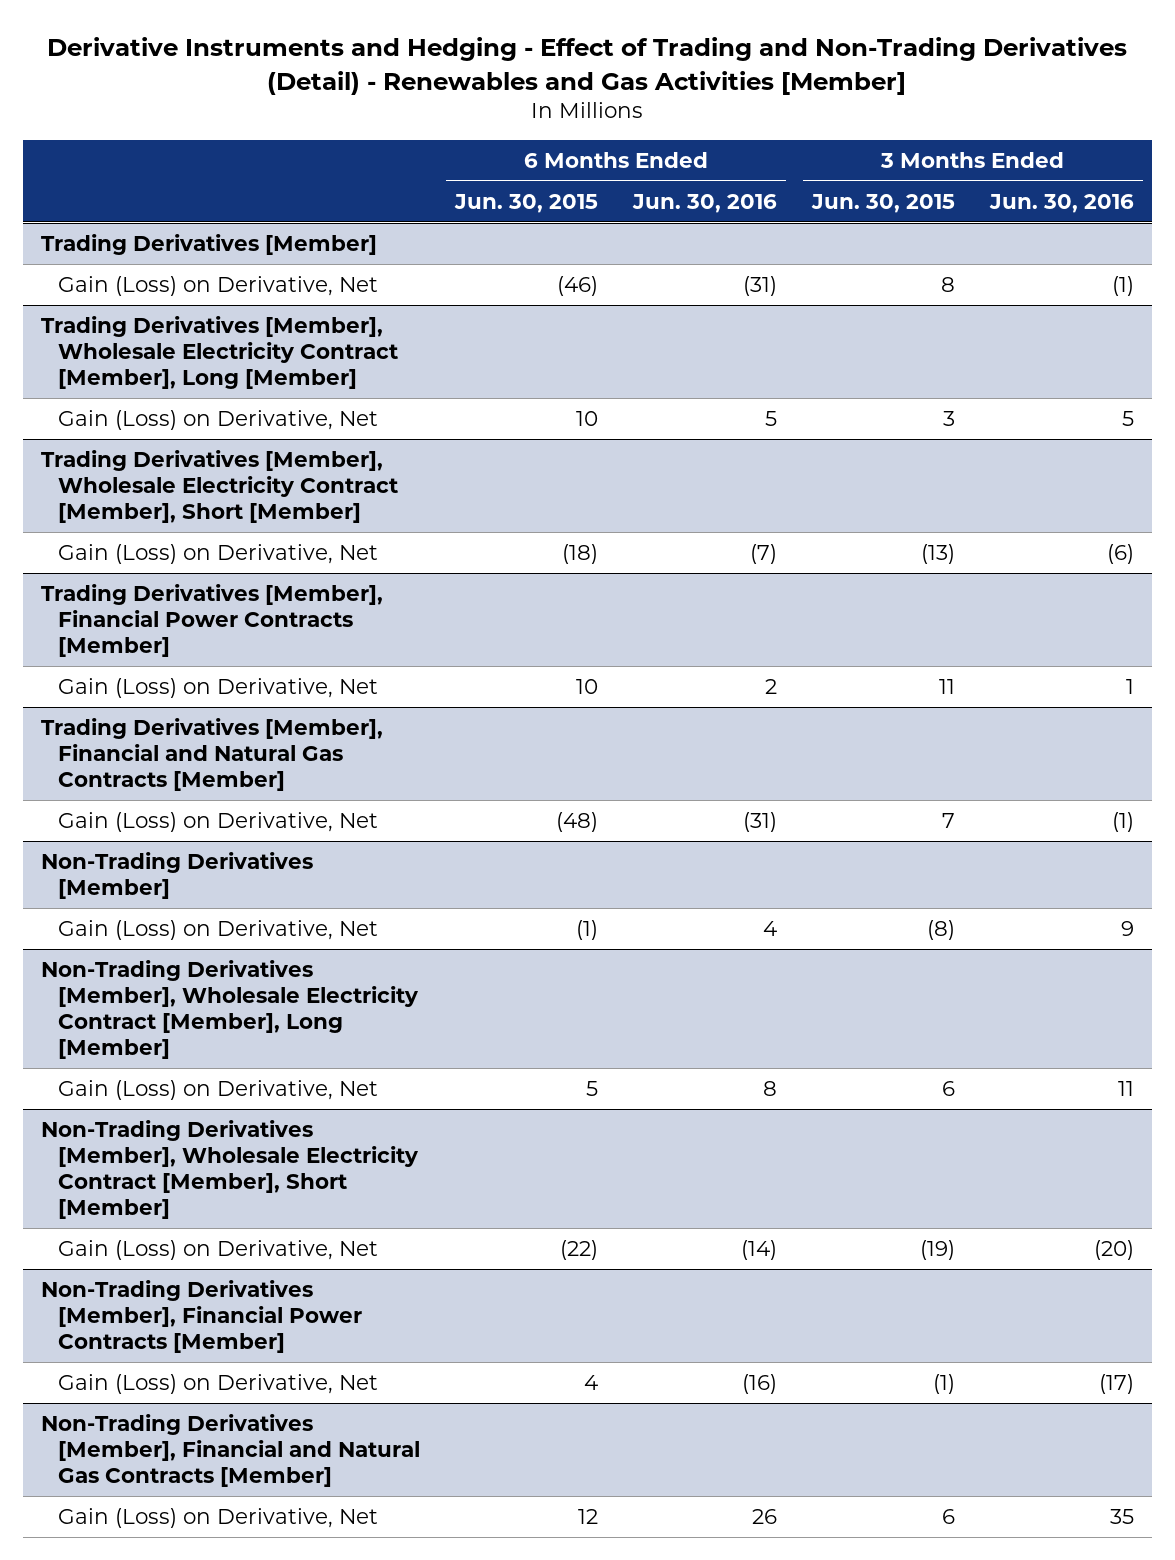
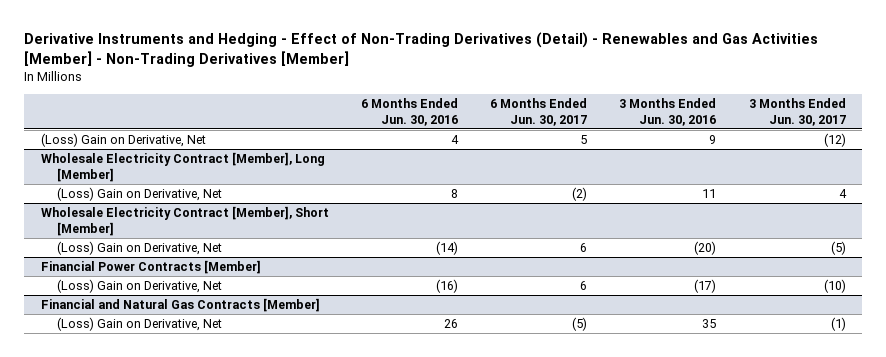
- Derivative Instruments and Hedging - Effect of Trading and Non-Trading Derivatives (Detail) - Renewables and Gas Activities [Member]
+ Derivative Instruments and Hedging - Effect of Non-Trading Derivatives (Detail) - Renewables and Gas Activities [Member] - Non-Trading Derivatives [Member]
- | 6 Months Ended Jun. 30, 2015 | 6 Months Ended Jun. 30, 2016 | 3 Months Ended Jun. 30, 2015 | 3 Months Ended Jun. 30, 2016
+ | 6 Months Ended Jun. 30, 2016 | 6 Months Ended Jun. 30, 2017 | 3 Months Ended Jun. 30, 2016 | 3 Months Ended Jun. 30, 2017
- Trading Derivatives [Member]
- Gain (Loss) on Derivative, Net | (46) | (31) | 8 | (1)
- Trading Derivatives [Member], Wholesale Electricity Contract [Member], Long [Member]
- Gain (Loss) on Derivative, Net | 10 | 5 | 3 | 5
- Trading Derivatives [Member], Wholesale Electricity Contract [Member], Short [Member]
- Gain (Loss) on Derivative, Net | (18) | (7) | (13) | (6)
- Trading Derivatives [Member], Financial Power Contracts [Member]
- Gain (Loss) on Derivative, Net | 10 | 2 | 11 | 1
- Trading Derivatives [Member], Financial and Natural Gas Contracts [Member]
- Gain (Loss) on Derivative, Net | (48) | (31) | 7 | (1)
- Non-Trading Derivatives [Member]
- Gain (Loss) on Derivative, Net | (1) | 4 | (8) | 9
- Non-Trading Derivatives [Member], Wholesale Electricity Contract [Member], Long [Member]
- Gain (Loss) on Derivative, Net | 5 | 8 | 6 | 11
- Non-Trading Derivatives [Member], Wholesale Electricity Contract [Member], Short [Member]
- Gain (Loss) on Derivative, Net | (22) | (14) | (19) | (20)
- Non-Trading Derivatives [Member], Financial Power Contracts [Member]
- Gain (Loss) on Derivative, Net | 4 | (16) | (1) | (17)
- Non-Trading Derivatives [Member], Financial and Natural Gas Contracts [Member]
- Gain (Loss) on Derivative, Net | 12 | 26 | 6 | 35
+ (Loss) Gain on Derivative, Net | 4 | 5 | 9 | (12)
+ Wholesale Electricity Contract [Member], Long [Member]
+ (Loss) Gain on Derivative, Net | 8 | (2) | 11 | 4
+ Wholesale Electricity Contract [Member], Short [Member]
+ (Loss) Gain on Derivative, Net | (14) | 6 | (20) | (5)
+ Financial Power Contracts [Member]
+ (Loss) Gain on Derivative, Net | (16) | 6 | (17) | (10)
+ Financial and Natural Gas Contracts [Member]
+ (Loss) Gain on Derivative, Net | 26 | (5) | 35 | (1)

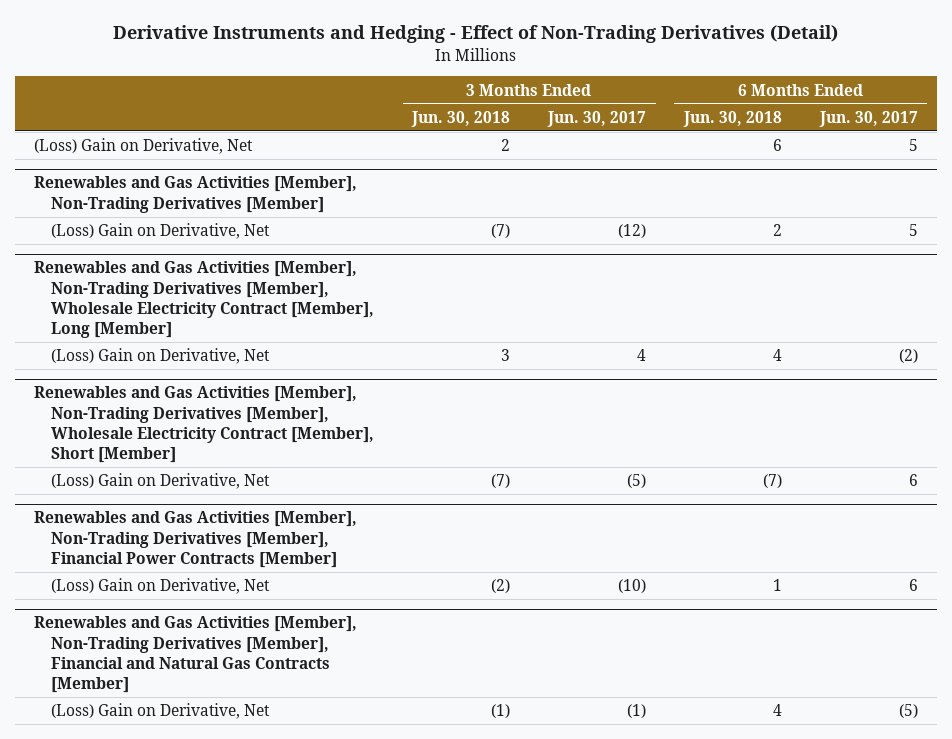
- Derivative Instruments and Hedging - Effect of Non-Trading Derivatives (Detail) - Renewables and Gas Activities [Member] - Non-Trading Derivatives [Member]
+ Derivative Instruments and Hedging - Effect of Non-Trading Derivatives (Detail)
- | 6 Months Ended Jun. 30, 2016 | 6 Months Ended Jun. 30, 2017 | 3 Months Ended Jun. 30, 2016 | 3 Months Ended Jun. 30, 2017
+ | 3 Months Ended Jun. 30, 2018 | 3 Months Ended Jun. 30, 2017 | 6 Months Ended Jun. 30, 2018 | 6 Months Ended Jun. 30, 2017
+ (Loss) Gain on Derivative, Net | 2 | | 6 | 5
+ Renewables and Gas Activities [Member], Non-Trading Derivatives [Member]
- Wholesale Electricity Contract [Member], Long [Member]
+ Renewables and Gas Activities [Member], Non-Trading Derivatives [Member], Wholesale Electricity Contract [Member], Long [Member]
- Wholesale Electricity Contract [Member], Short [Member]
+ Renewables and Gas Activities [Member], Non-Trading Derivatives [Member], Wholesale Electricity Contract [Member], Short [Member]
- Financial Power Contracts [Member]
+ Renewables and Gas Activities [Member], Non-Trading Derivatives [Member], Financial Power Contracts [Member]
- Financial and Natural Gas Contracts [Member]
+ Renewables and Gas Activities [Member], Non-Trading Derivatives [Member], Financial and Natural Gas Contracts [Member]

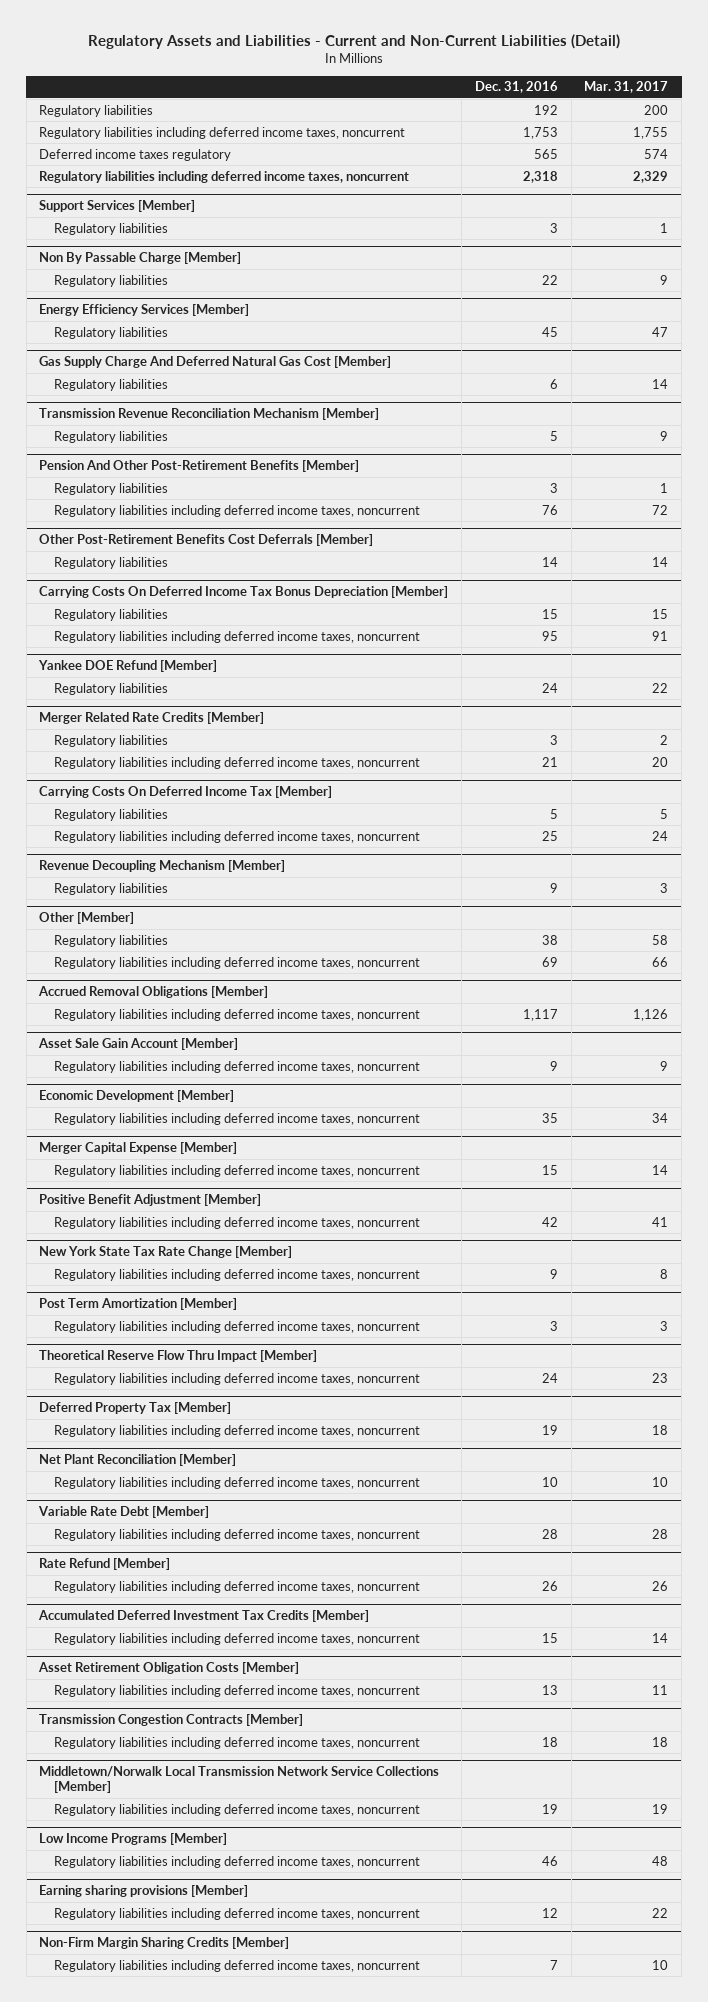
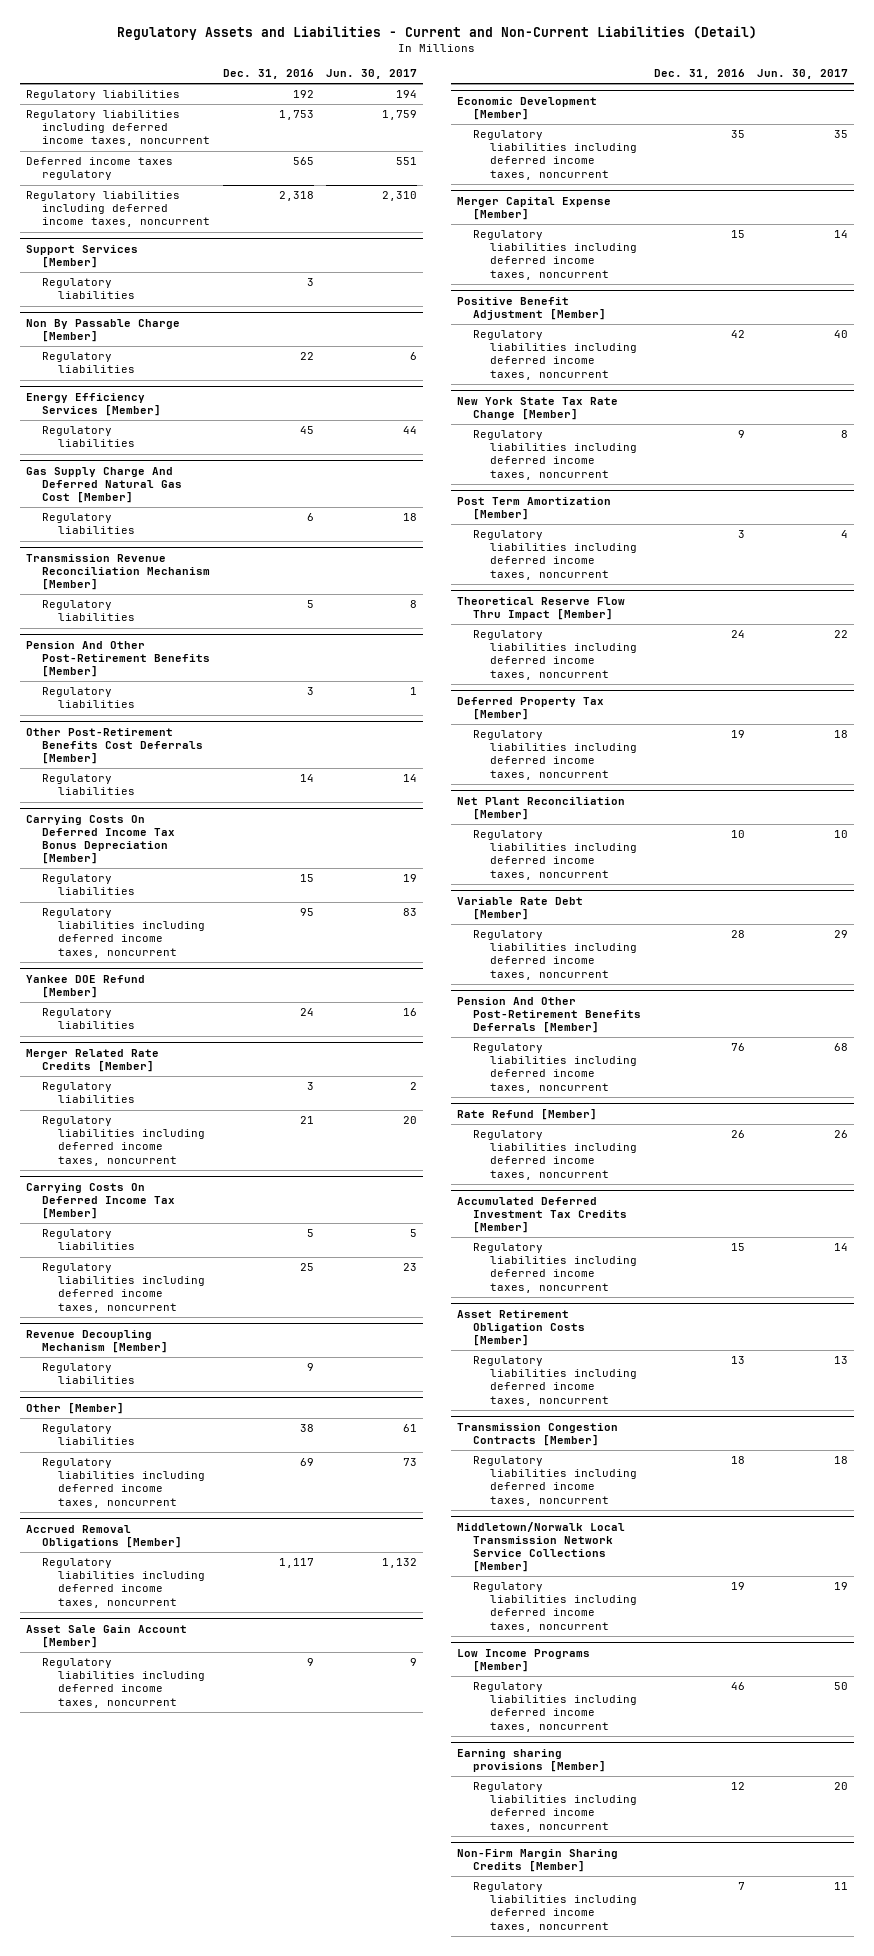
- | Dec. 31, 2016 | Mar. 31, 2017
+ | Dec. 31, 2016 | Jun. 30, 2017
@ Pension And Other Post-Retirement Benefits [Member]
- Regulatory liabilities including deferred income taxes, noncurrent | 76 | 72
+ Pension And Other Post-Retirement Benefits Deferrals [Member]
+ Regulatory liabilities including deferred income taxes, noncurrent | 76 | 68

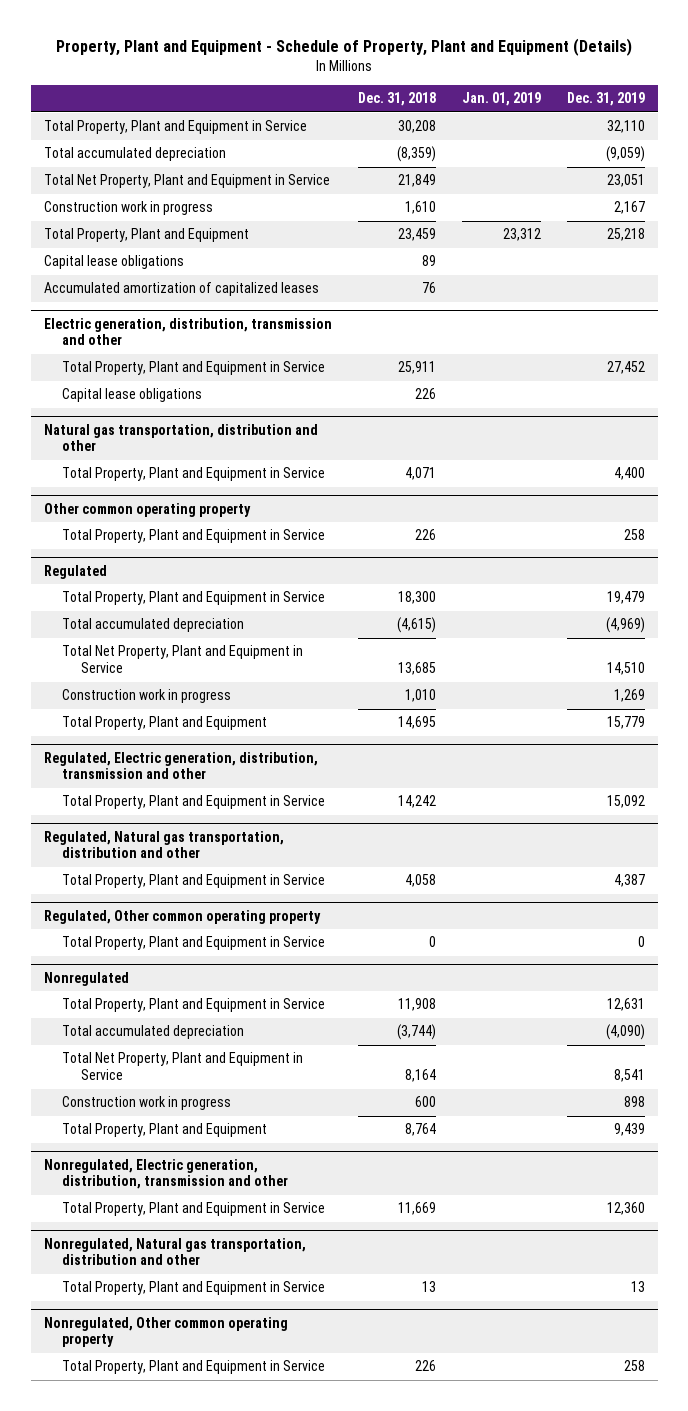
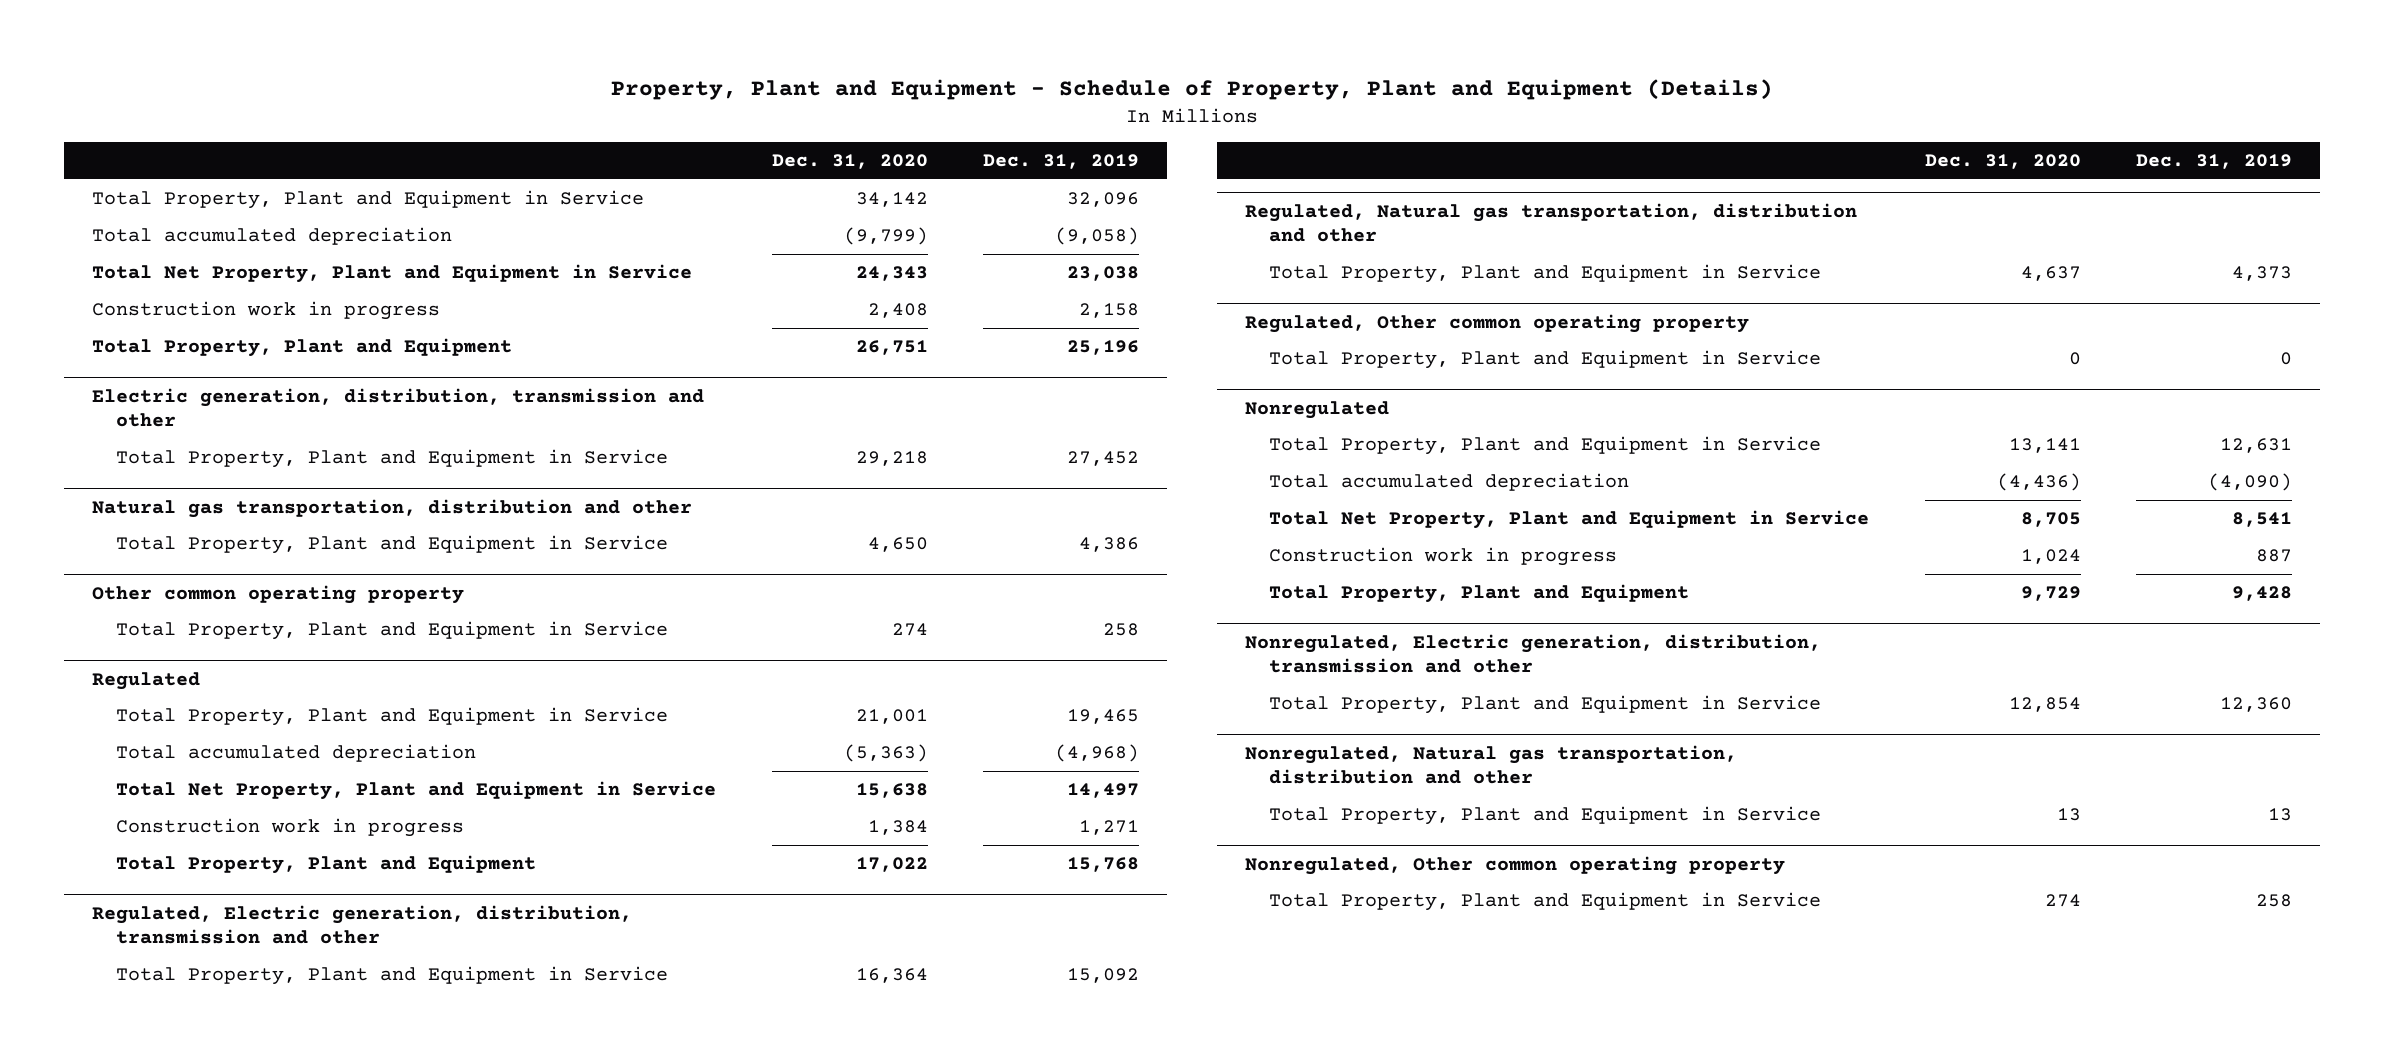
- | Dec. 31, 2018 | Jan. 01, 2019 | Dec. 31, 2019
+ | Dec. 31, 2020 | Dec. 31, 2019
- Total Property, Plant and Equipment in Service | 30,208 | | 32,110
- Total accumulated depreciation | (8,359) | | (9,059)
- Total Net Property, Plant and Equipment in Service | 21,849 | | 23,051
- Construction work in progress | 1,610 | | 2,167
- Total Property, Plant and Equipment | 23,459 | 23,312 | 25,218
- Capital lease obligations | 89 | |
- Accumulated amortization of capitalized leases | 76 | |
+ Total Property, Plant and Equipment in Service | 34,142 | 32,096
+ Total accumulated depreciation | (9,799) | (9,058)
+ Total Net Property, Plant and Equipment in Service | 24,343 | 23,038
+ Construction work in progress | 2,408 | 2,158
+ Total Property, Plant and Equipment | 26,751 | 25,196
@ Electric generation, distribution, transmission and other
- Capital lease obligations | 226 | |
@ Natural gas transportation, distribution and other
- Total Property, Plant and Equipment in Service | 4,071 | | 4,400
+ Total Property, Plant and Equipment in Service | 4,650 | 4,386
@ Regulated
- Total Property, Plant and Equipment in Service | 18,300 | | 19,479
- Total accumulated depreciation | (4,615) | | (4,969)
- Total Net Property, Plant and Equipment in Service | 13,685 | | 14,510
- Construction work in progress | 1,010 | | 1,269
- Total Property, Plant and Equipment | 14,695 | | 15,779
+ Total Property, Plant and Equipment in Service | 21,001 | 19,465
+ Total accumulated depreciation | (5,363) | (4,968)
+ Total Net Property, Plant and Equipment in Service | 15,638 | 14,497
+ Construction work in progress | 1,384 | 1,271
+ Total Property, Plant and Equipment | 17,022 | 15,768
@ Regulated, Natural gas transportation, distribution and other
- Total Property, Plant and Equipment in Service | 4,058 | | 4,387
+ Total Property, Plant and Equipment in Service | 4,637 | 4,373
@ Nonregulated
- Construction work in progress | 600 | | 898
- Total Property, Plant and Equipment | 8,764 | | 9,439
+ Construction work in progress | 1,024 | 887
+ Total Property, Plant and Equipment | 9,729 | 9,428

